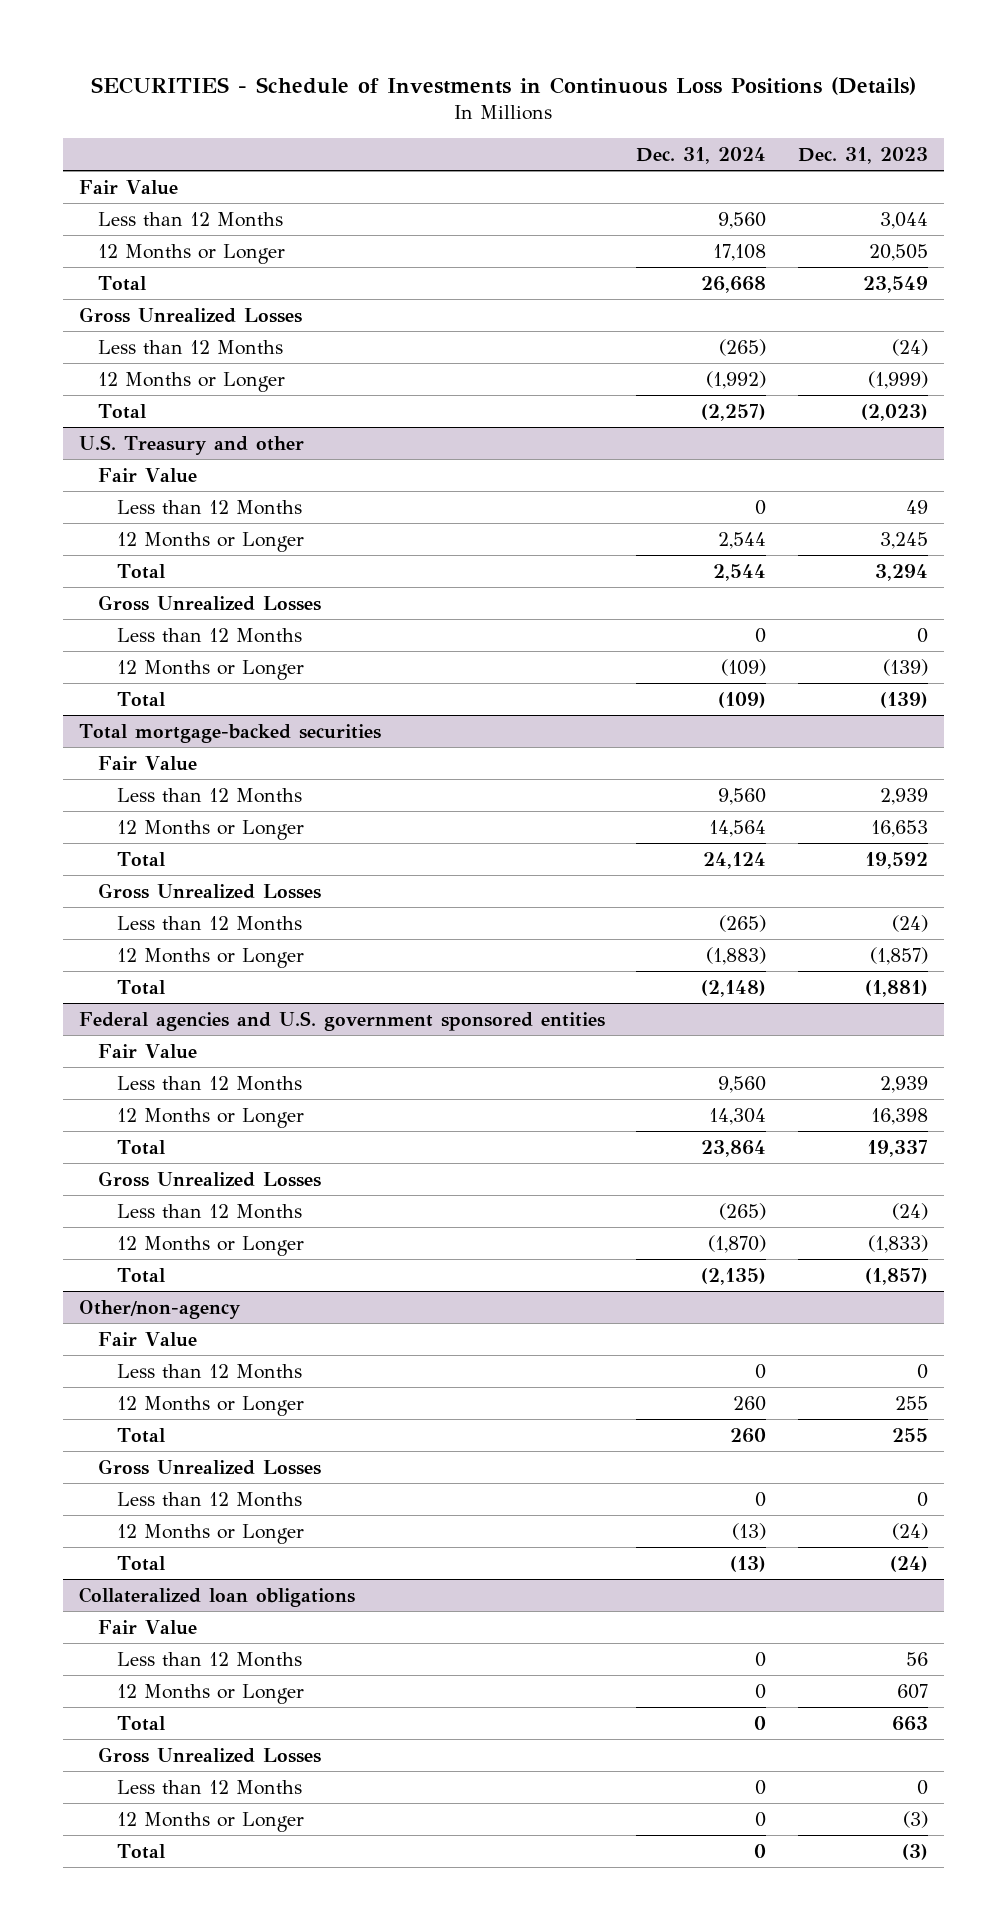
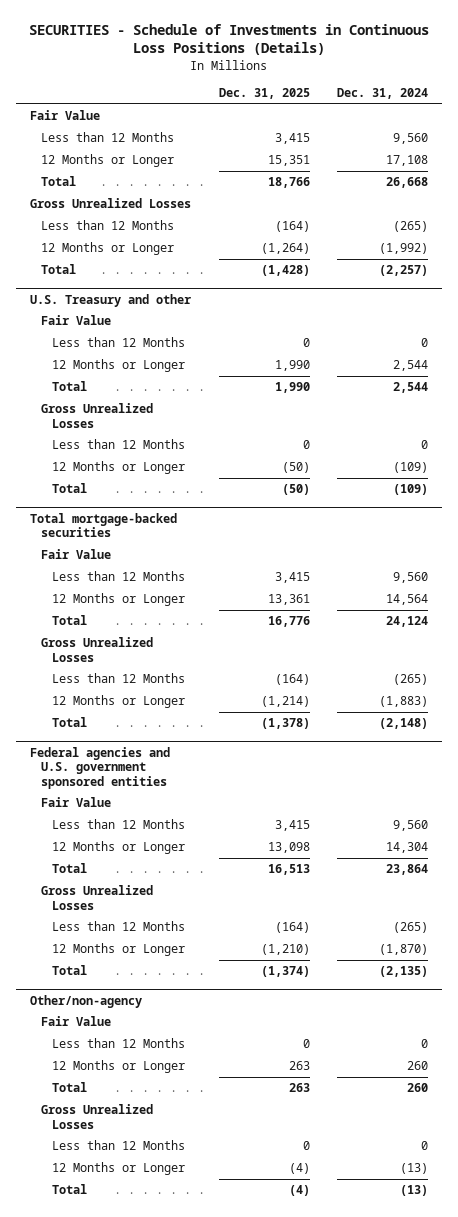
- | Dec. 31, 2024 | Dec. 31, 2023
+ | Dec. 31, 2025 | Dec. 31, 2024
- Collateralized loan obligations
- Fair Value
- Less than 12 Months | 0 | 56
- 12 Months or Longer | 0 | 607
- Total | 0 | 663
- Gross Unrealized Losses
- Less than 12 Months | 0 | 0
- 12 Months or Longer | 0 | (3)
- Total | 0 | (3)

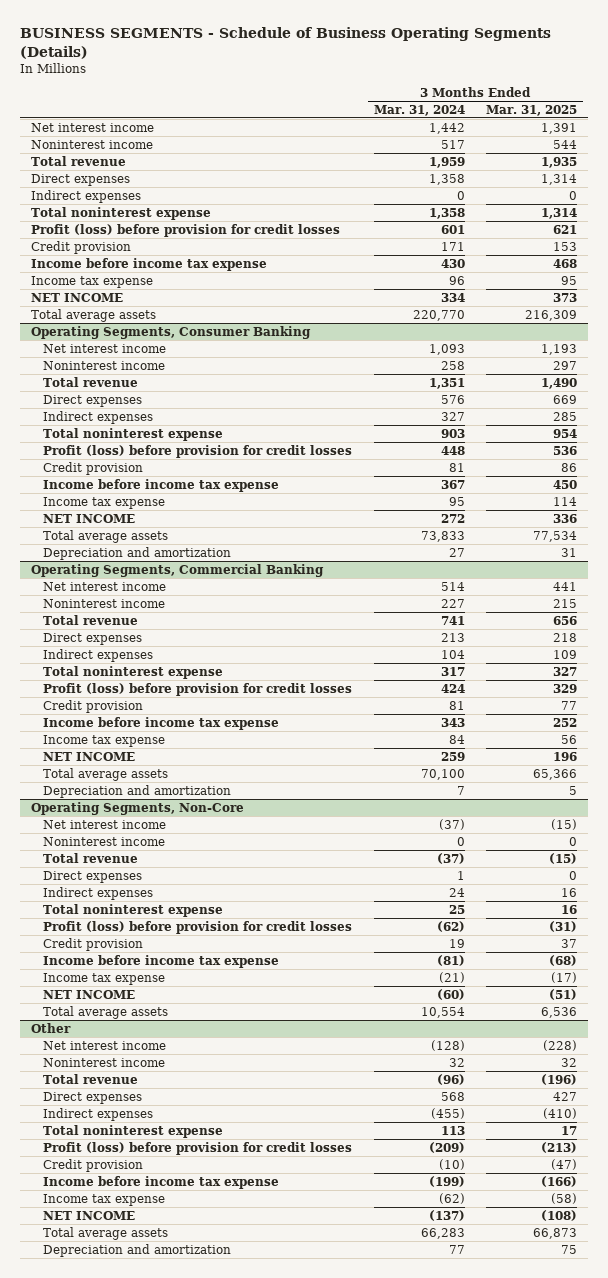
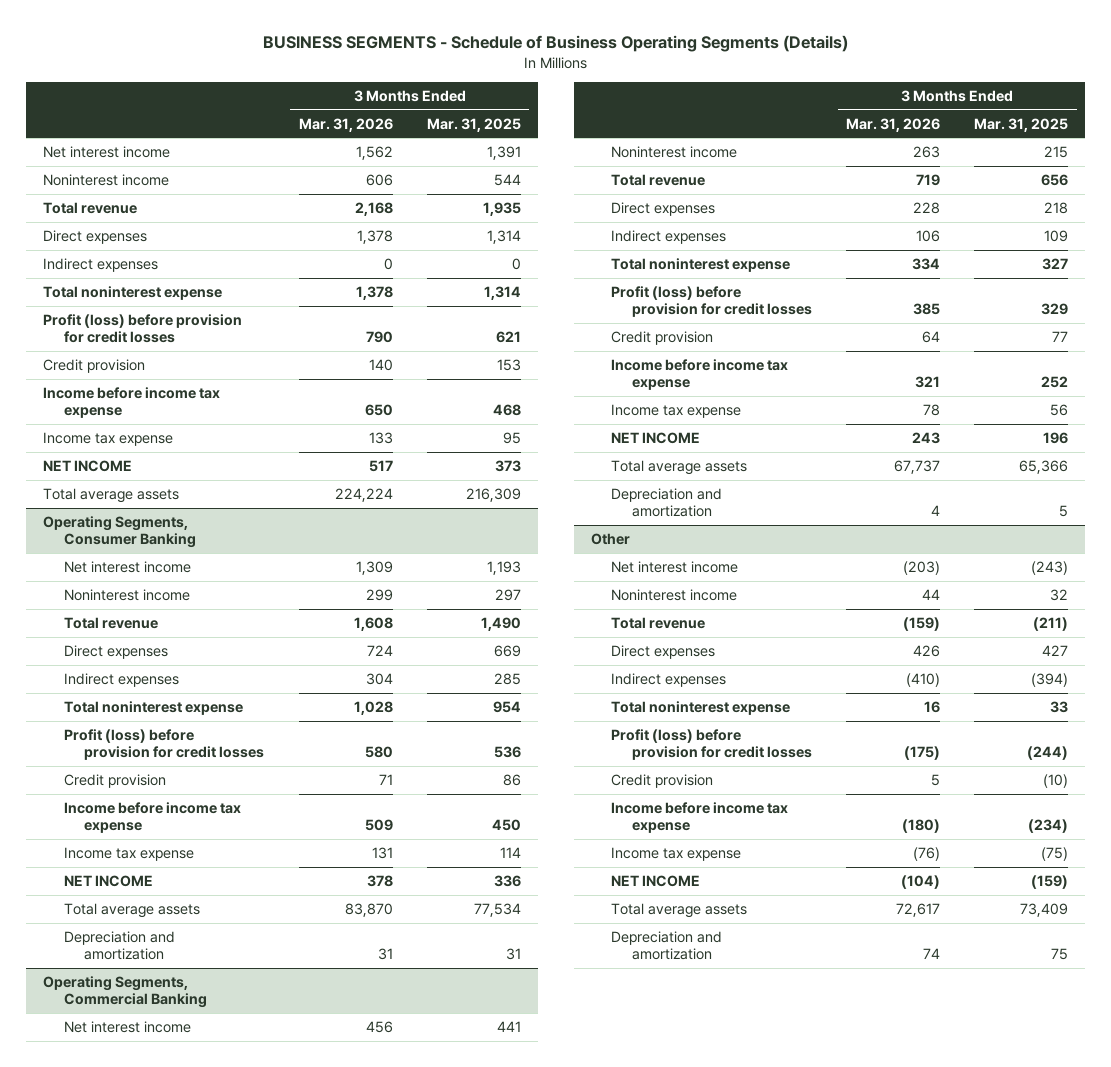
- | 3 Months Ended Mar. 31, 2024 | 3 Months Ended Mar. 31, 2025
+ | 3 Months Ended Mar. 31, 2026 | 3 Months Ended Mar. 31, 2025
- Operating Segments, Non-Core
- Net interest income | (37) | (15)
- Noninterest income | 0 | 0
- Total revenue | (37) | (15)
- Direct expenses | 1 | 0
- Indirect expenses | 24 | 16
- Total noninterest expense | 25 | 16
- Profit (loss) before provision for credit losses | (62) | (31)
- Credit provision | 19 | 37
- Income before income tax expense | (81) | (68)
- Income tax expense | (21) | (17)
- NET INCOME | (60) | (51)
- Total average assets | 10,554 | 6,536
@ Other
- Net interest income | (128) | (228)
+ Net interest income | (203) | (243)
- Total revenue | (96) | (196)
+ Total revenue | (159) | (211)
- Indirect expenses | (455) | (410)
- Total noninterest expense | 113 | 17
- Profit (loss) before provision for credit losses | (209) | (213)
- Credit provision | (10) | (47)
- Income before income tax expense | (199) | (166)
- Income tax expense | (62) | (58)
- NET INCOME | (137) | (108)
- Total average assets | 66,283 | 66,873
+ Indirect expenses | (410) | (394)
+ Total noninterest expense | 16 | 33
+ Profit (loss) before provision for credit losses | (175) | (244)
+ Credit provision | 5 | (10)
+ Income before income tax expense | (180) | (234)
+ Income tax expense | (76) | (75)
+ NET INCOME | (104) | (159)
+ Total average assets | 72,617 | 73,409

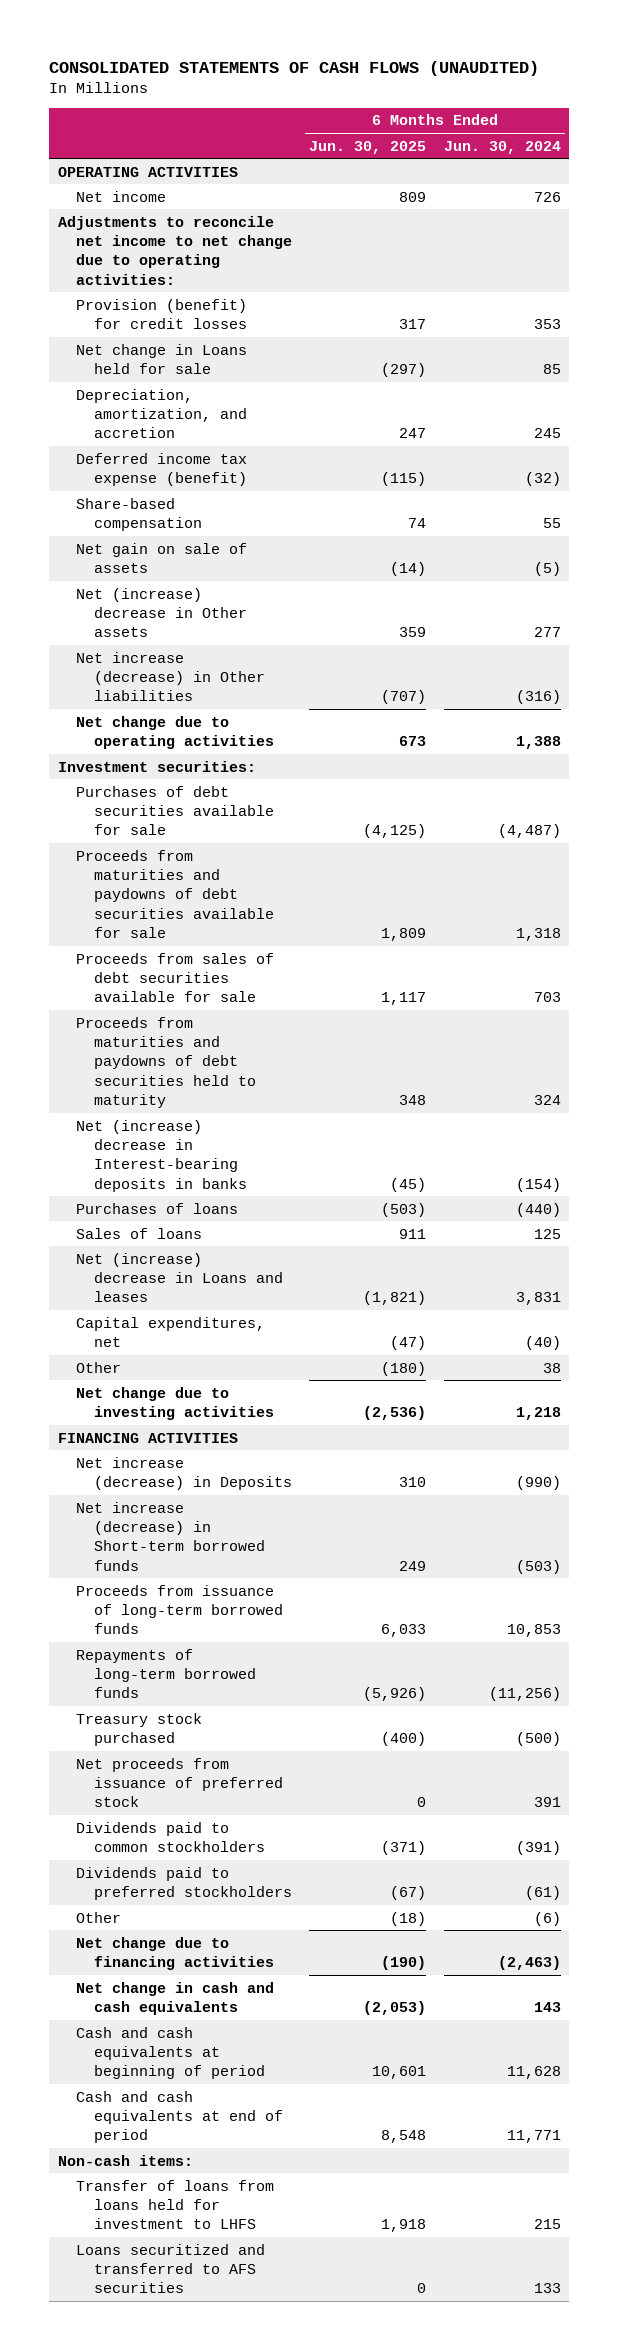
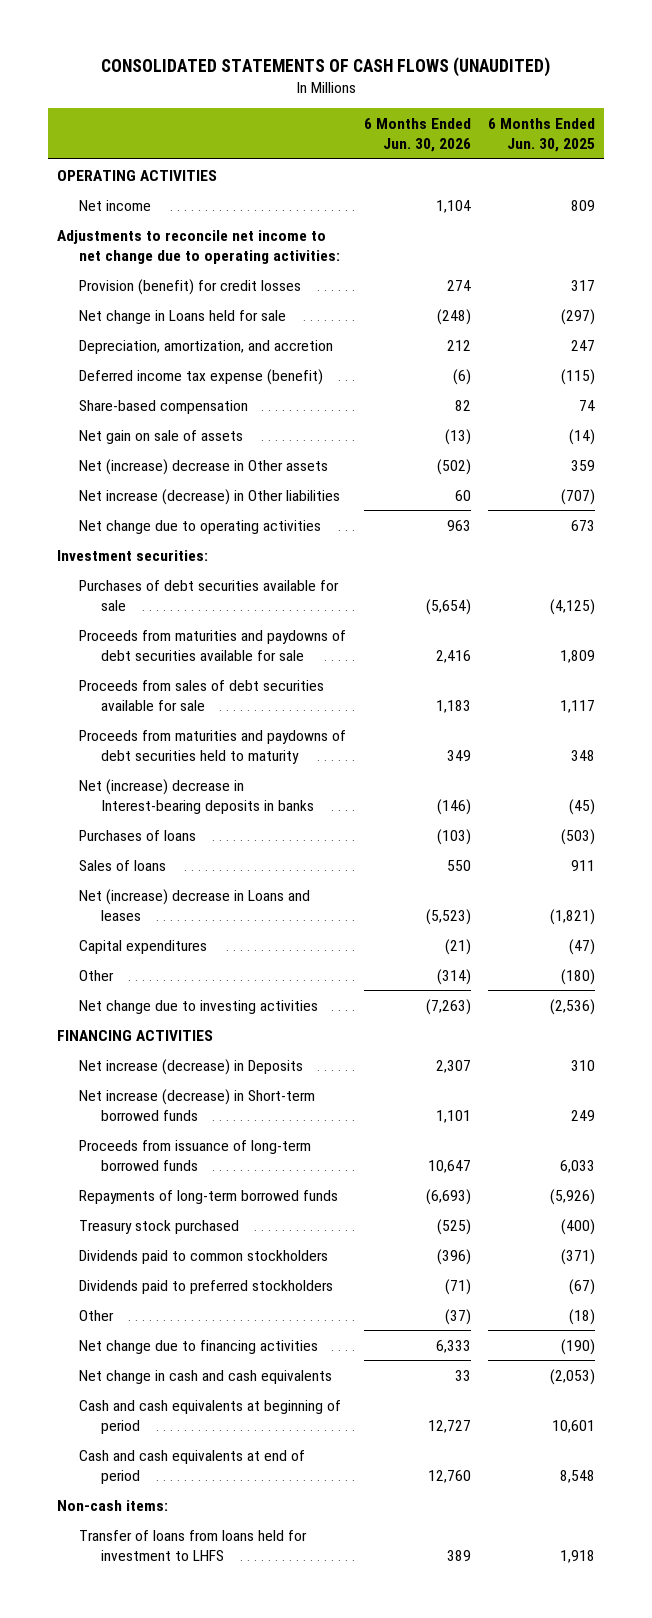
- | 6 Months Ended Jun. 30, 2025 | 6 Months Ended Jun. 30, 2024
+ | 6 Months Ended Jun. 30, 2026 | 6 Months Ended Jun. 30, 2025
- Capital expenditures, net | (47) | (40)
+ Capital expenditures | (21) | (47)
- Net proceeds from issuance of preferred stock | 0 | 391
- Loans securitized and transferred to AFS securities | 0 | 133

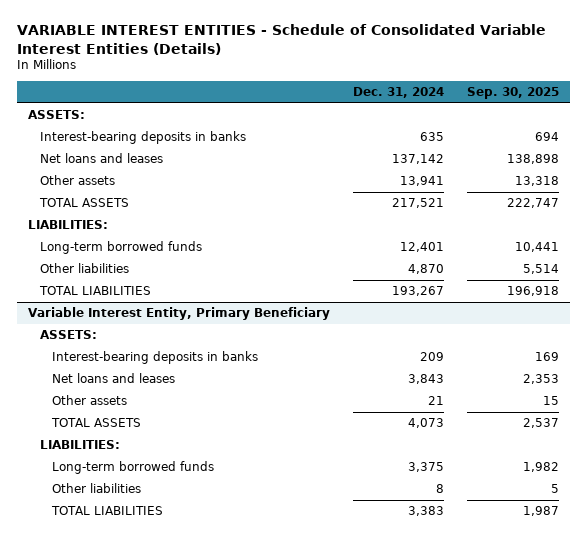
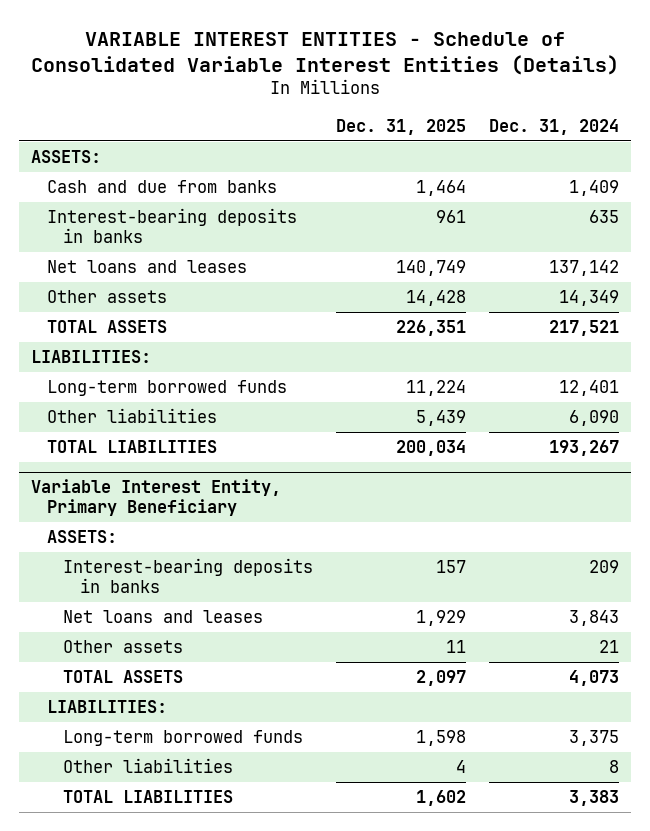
- | Dec. 31, 2024 | Sep. 30, 2025
+ | Dec. 31, 2025 | Dec. 31, 2024
+ Cash and due from banks | 1,464 | 1,409
- Other assets | 13,941 | 13,318
+ Other assets | 14,428 | 14,349
- Other liabilities | 4,870 | 5,514
+ Other liabilities | 5,439 | 6,090

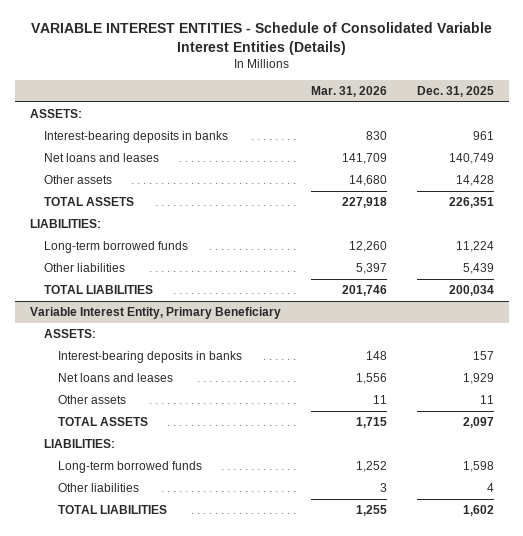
- | Dec. 31, 2025 | Dec. 31, 2024
+ | Mar. 31, 2026 | Dec. 31, 2025
- Cash and due from banks | 1,464 | 1,409

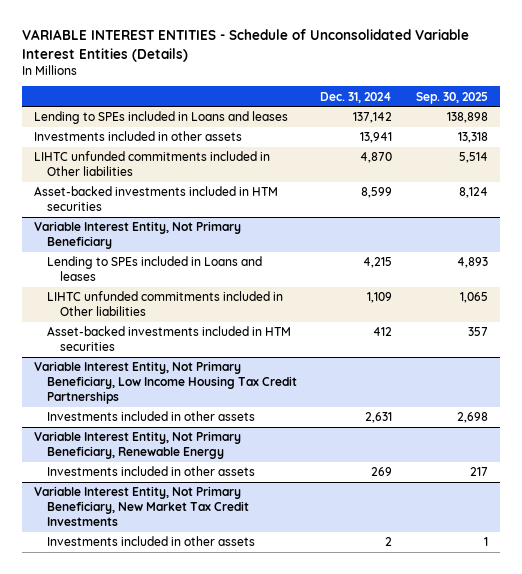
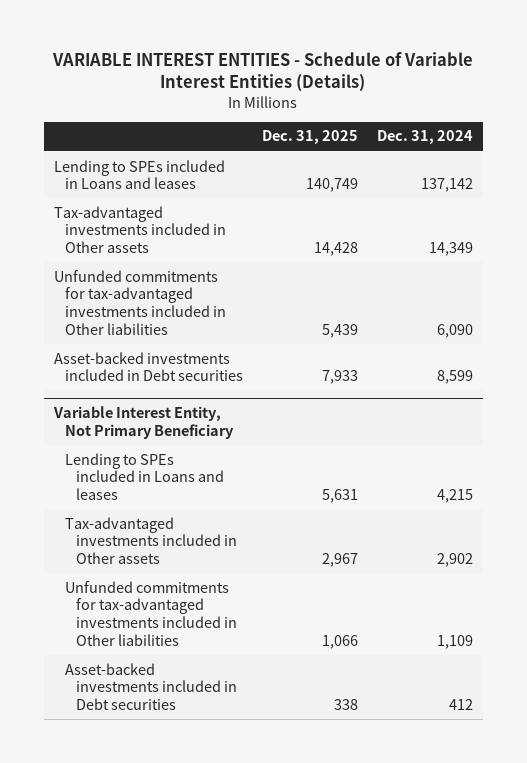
- VARIABLE INTEREST ENTITIES - Schedule of Unconsolidated Variable Interest Entities (Details)
+ VARIABLE INTEREST ENTITIES - Schedule of Variable Interest Entities (Details)
- | Dec. 31, 2024 | Sep. 30, 2025
+ | Dec. 31, 2025 | Dec. 31, 2024
- Investments included in other assets | 13,941 | 13,318
- LIHTC unfunded commitments included in Other liabilities | 4,870 | 5,514
- Asset-backed investments included in HTM securities | 8,599 | 8,124
+ Tax-advantaged investments included in Other assets | 14,428 | 14,349
+ Unfunded commitments for tax-advantaged investments included in Other liabilities | 5,439 | 6,090
+ Asset-backed investments included in Debt securities | 7,933 | 8,599
@ Variable Interest Entity, Not Primary Beneficiary
- LIHTC unfunded commitments included in Other liabilities | 1,109 | 1,065
- Asset-backed investments included in HTM securities | 412 | 357
- Variable Interest Entity, Not Primary Beneficiary, Low Income Housing Tax Credit Partnerships
- Investments included in other assets | 2,631 | 2,698
- Variable Interest Entity, Not Primary Beneficiary, Renewable Energy
- Investments included in other assets | 269 | 217
- Variable Interest Entity, Not Primary Beneficiary, New Market Tax Credit Investments
- Investments included in other assets | 2 | 1
@ Variable Interest Entity, Not Primary Beneficiary
+ Tax-advantaged investments included in Other assets | 2,967 | 2,902
+ Unfunded commitments for tax-advantaged investments included in Other liabilities | 1,066 | 1,109
+ Asset-backed investments included in Debt securities | 338 | 412

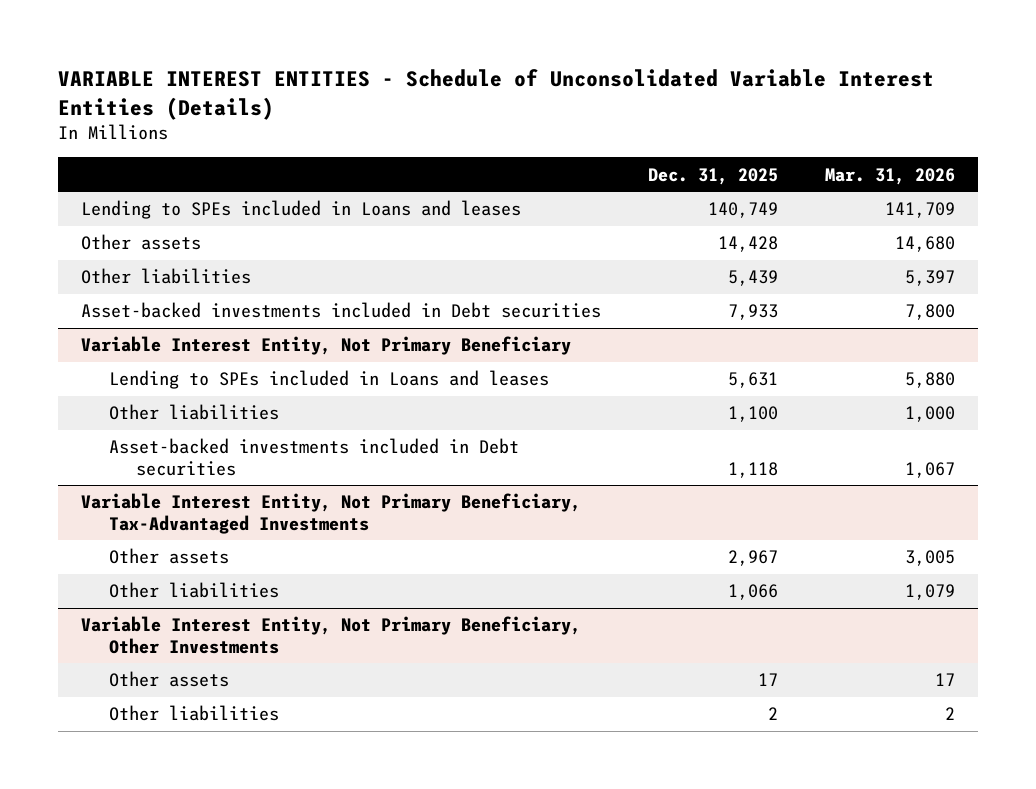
- VARIABLE INTEREST ENTITIES - Schedule of Variable Interest Entities (Details)
+ VARIABLE INTEREST ENTITIES - Schedule of Unconsolidated Variable Interest Entities (Details)
- | Dec. 31, 2025 | Dec. 31, 2024
+ | Dec. 31, 2025 | Mar. 31, 2026
- Tax-advantaged investments included in Other assets | 14,428 | 14,349
- Unfunded commitments for tax-advantaged investments included in Other liabilities | 5,439 | 6,090
+ Other assets | 14,428 | 14,680
+ Other liabilities | 5,439 | 5,397
@ Variable Interest Entity, Not Primary Beneficiary
- Tax-advantaged investments included in Other assets | 2,967 | 2,902
- Unfunded commitments for tax-advantaged investments included in Other liabilities | 1,066 | 1,109
- Asset-backed investments included in Debt securities | 338 | 412
+ Other liabilities | 1,100 | 1,000
+ Asset-backed investments included in Debt securities | 1,118 | 1,067
+ Variable Interest Entity, Not Primary Beneficiary, Tax-Advantaged Investments
+ Other assets | 2,967 | 3,005
+ Other liabilities | 1,066 | 1,079
+ Variable Interest Entity, Not Primary Beneficiary, Other Investments
+ Other assets | 17 | 17
+ Other liabilities | 2 | 2

